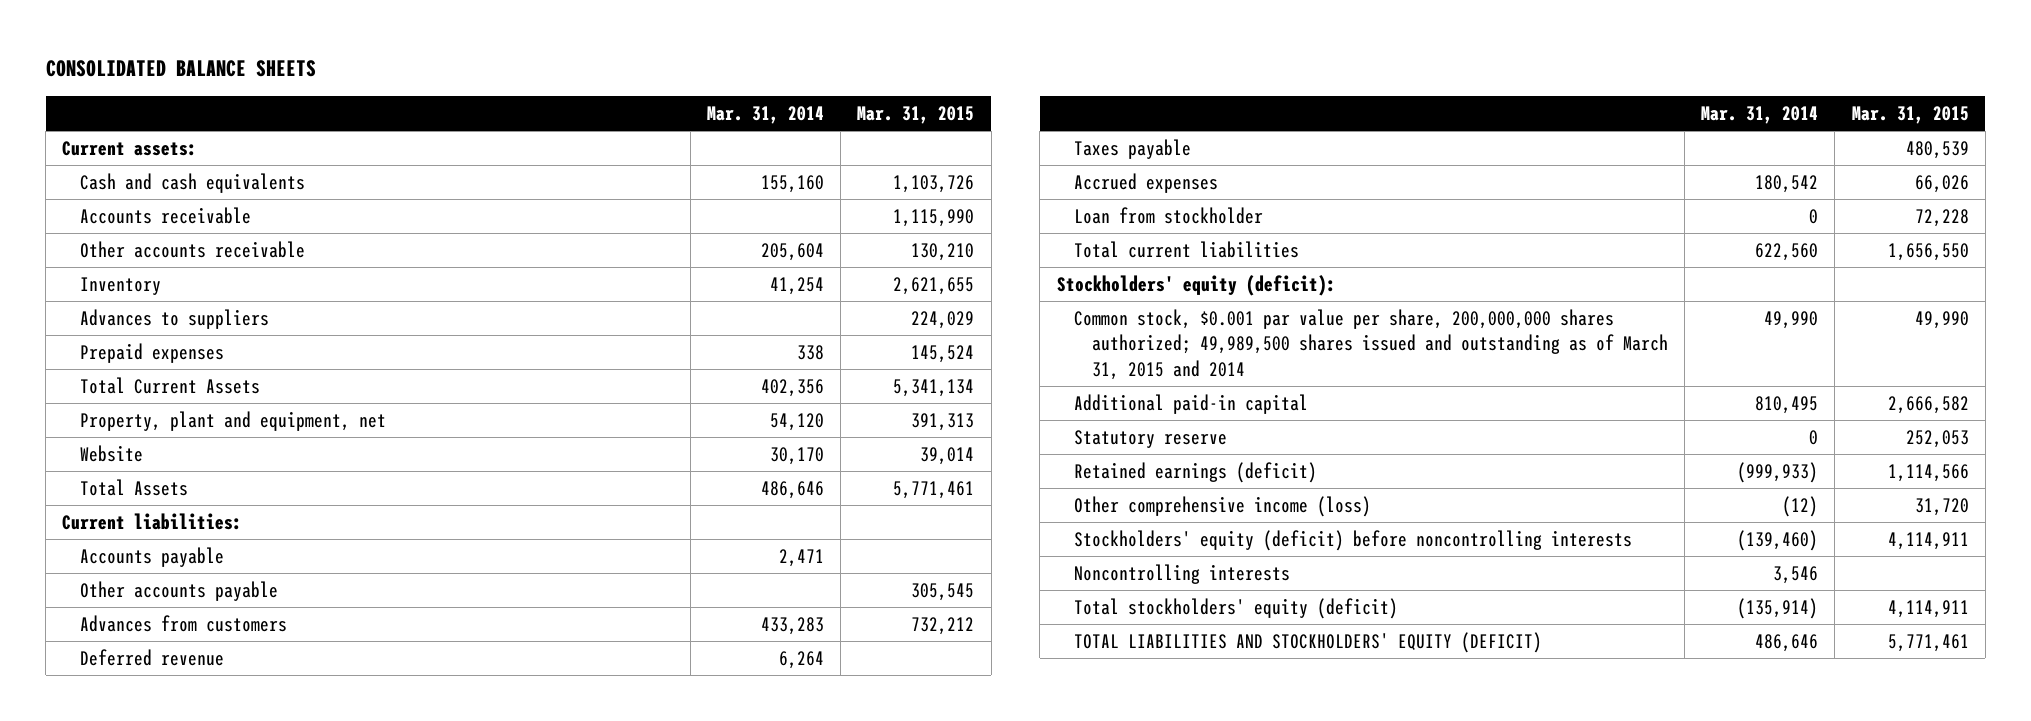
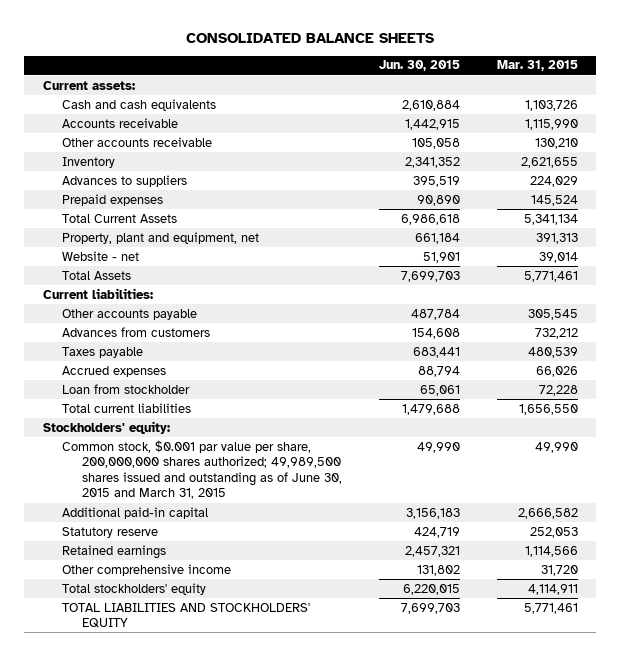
- | Mar. 31, 2014 | Mar. 31, 2015
+ | Jun. 30, 2015 | Mar. 31, 2015
- Website | 30,170 | 39,014
+ Website - net | 51,901 | 39,014
- Accounts payable | 2,471 |
- Deferred revenue | 6,264 |
- Stockholders' equity (deficit):
- Common stock, $0.001 par value per share, 200,000,000 shares authorized; 49,989,500 shares issued and outstanding as of March 31, 2015 and 2014 | 49,990 | 49,990
+ Stockholders' equity:
+ Common stock, $0.001 par value per share, 200,000,000 shares authorized; 49,989,500 shares issued and outstanding as of June 30, 2015 and March 31, 2015 | 49,990 | 49,990
- Retained earnings (deficit) | (999,933) | 1,114,566
- Other comprehensive income (loss) | (12) | 31,720
- Stockholders' equity (deficit) before noncontrolling interests | (139,460) | 4,114,911
- Noncontrolling interests | 3,546 |
- Total stockholders' equity (deficit) | (135,914) | 4,114,911
- TOTAL LIABILITIES AND STOCKHOLDERS' EQUITY (DEFICIT) | 486,646 | 5,771,461
+ Retained earnings | 2,457,321 | 1,114,566
+ Other comprehensive income | 131,802 | 31,720
+ Total stockholders' equity | 6,220,015 | 4,114,911
+ TOTAL LIABILITIES AND STOCKHOLDERS' EQUITY | 7,699,703 | 5,771,461

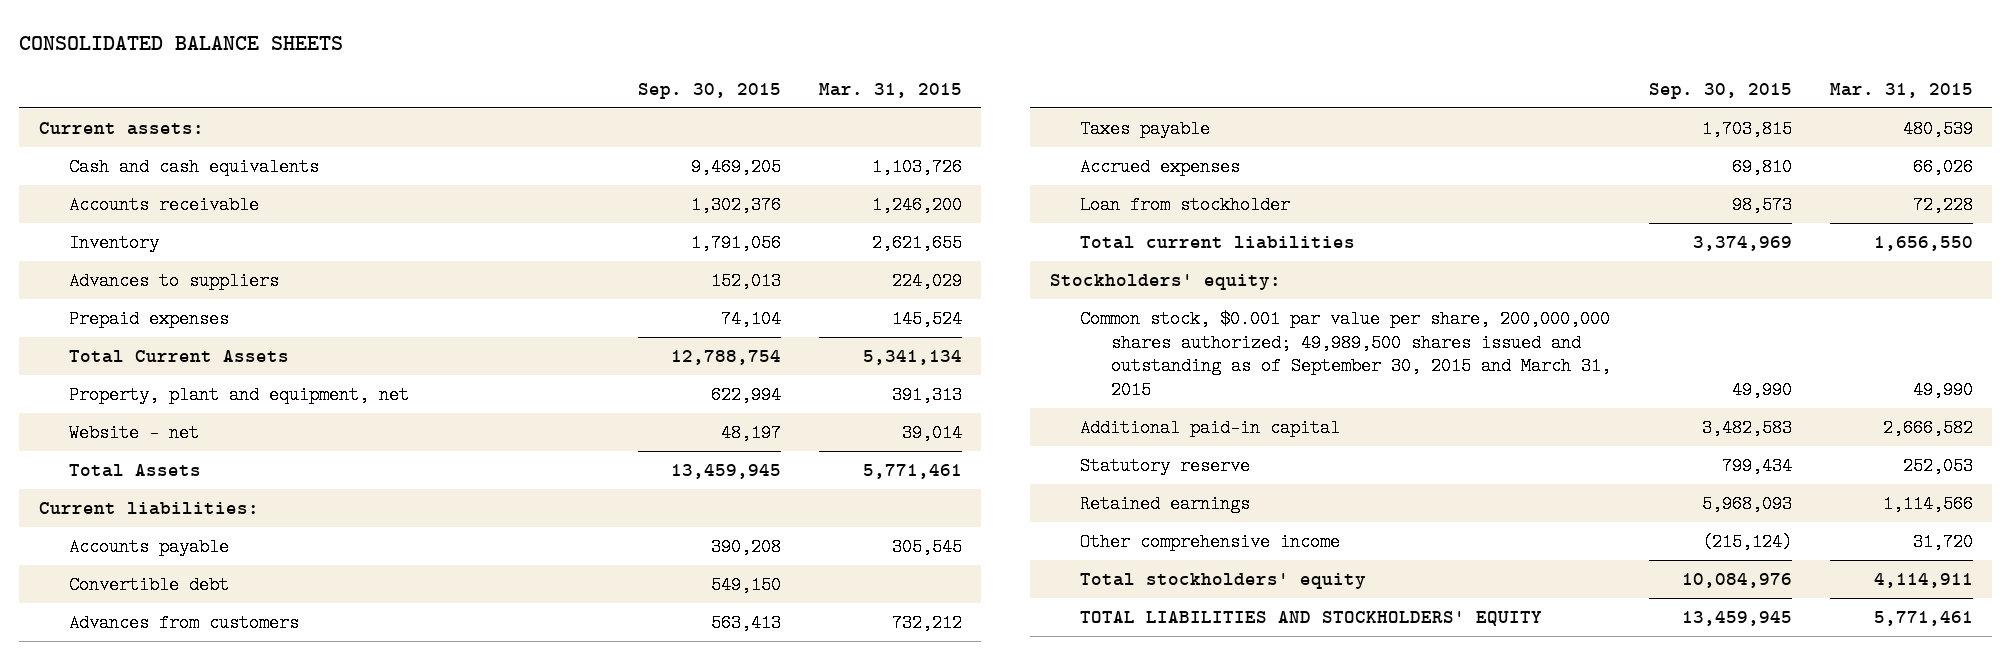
- | Jun. 30, 2015 | Mar. 31, 2015
+ | Sep. 30, 2015 | Mar. 31, 2015
- Accounts receivable | 1,442,915 | 1,115,990
- Other accounts receivable | 105,058 | 130,210
+ Accounts receivable | 1,302,376 | 1,246,200
- Other accounts payable | 487,784 | 305,545
+ Accounts payable | 390,208 | 305,545
+ Convertible debt | 549,150 |
- Common stock, $0.001 par value per share, 200,000,000 shares authorized; 49,989,500 shares issued and outstanding as of June 30, 2015 and March 31, 2015 | 49,990 | 49,990
+ Common stock, $0.001 par value per share, 200,000,000 shares authorized; 49,989,500 shares issued and outstanding as of September 30, 2015 and March 31, 2015 | 49,990 | 49,990

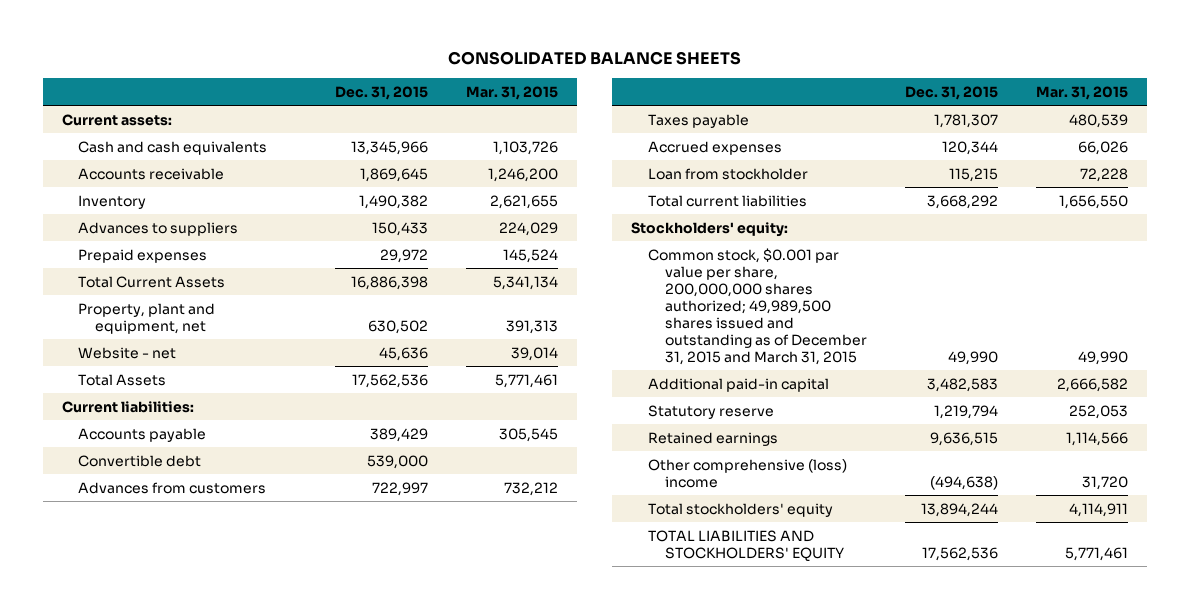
- | Sep. 30, 2015 | Mar. 31, 2015
+ | Dec. 31, 2015 | Mar. 31, 2015
- Common stock, $0.001 par value per share, 200,000,000 shares authorized; 49,989,500 shares issued and outstanding as of September 30, 2015 and March 31, 2015 | 49,990 | 49,990
+ Common stock, $0.001 par value per share, 200,000,000 shares authorized; 49,989,500 shares issued and outstanding as of December 31, 2015 and March 31, 2015 | 49,990 | 49,990
- Other comprehensive income | (215,124) | 31,720
+ Other comprehensive (loss) income | (494,638) | 31,720

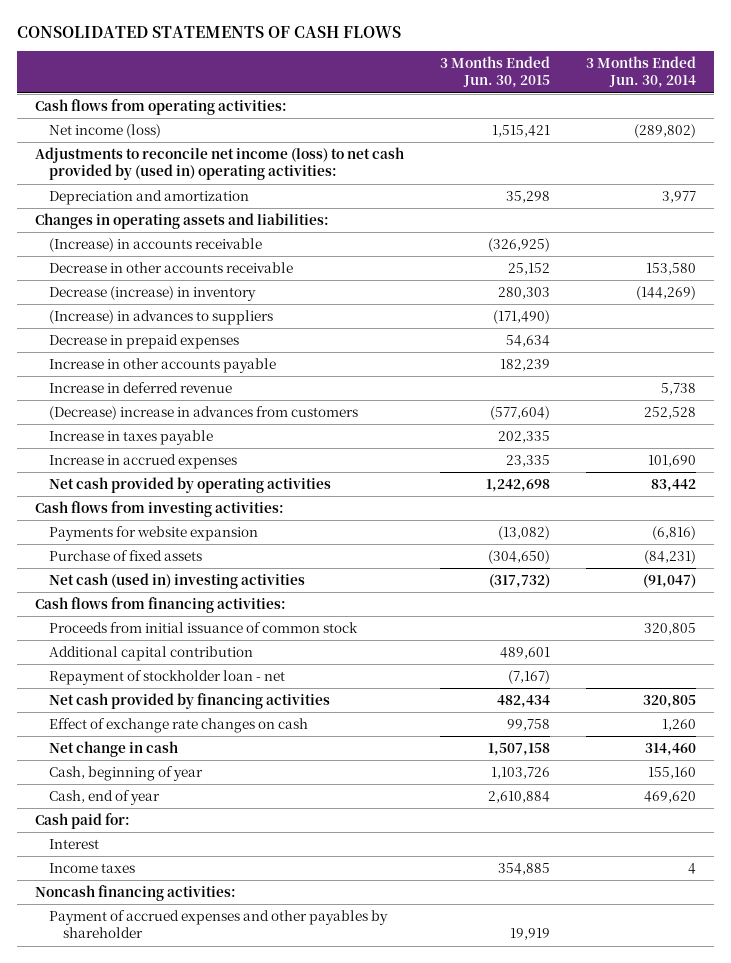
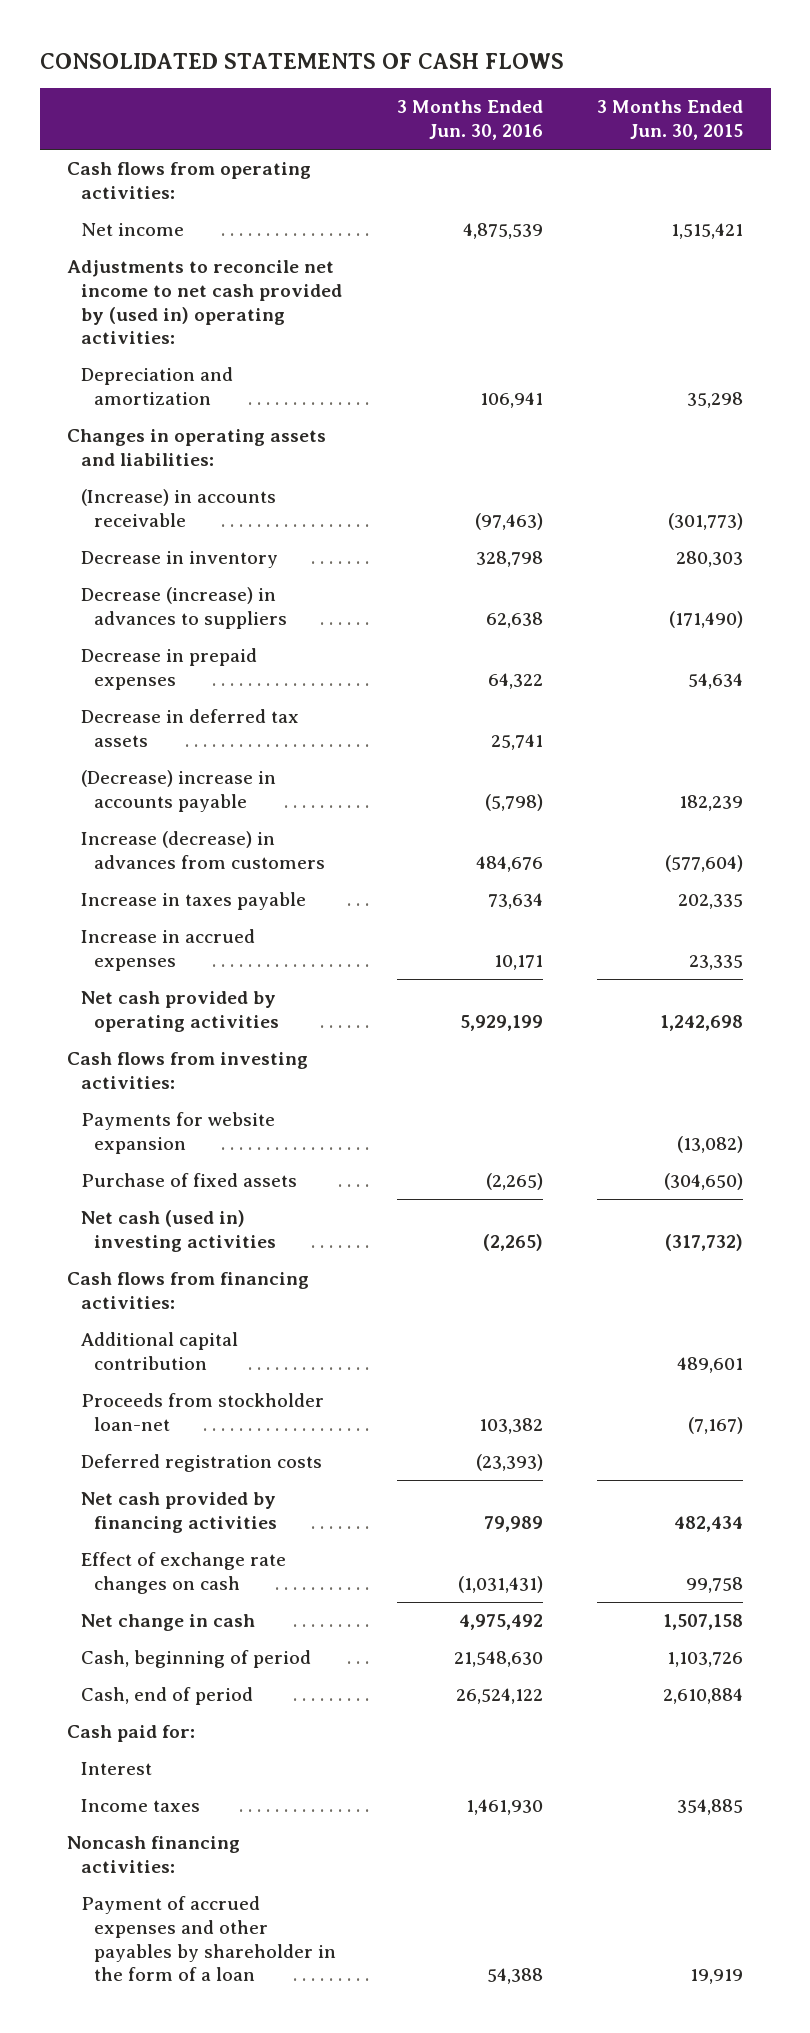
- | 3 Months Ended Jun. 30, 2015 | 3 Months Ended Jun. 30, 2014
+ | 3 Months Ended Jun. 30, 2016 | 3 Months Ended Jun. 30, 2015
- Net income (loss) | 1,515,421 | (289,802)
- Adjustments to reconcile net income (loss) to net cash provided by (used in) operating activities:
+ Net income | 4,875,539 | 1,515,421
+ Adjustments to reconcile net income to net cash provided by (used in) operating activities:
- (Increase) in accounts receivable | (326,925) |
- Decrease in other accounts receivable | 25,152 | 153,580
- Decrease (increase) in inventory | 280,303 | (144,269)
- (Increase) in advances to suppliers | (171,490) |
+ (Increase) in accounts receivable | (97,463) | (301,773)
+ Decrease in inventory | 328,798 | 280,303
+ Decrease (increase) in advances to suppliers | 62,638 | (171,490)
- Increase in other accounts payable | 182,239 |
- Increase in deferred revenue | | 5,738
- (Decrease) increase in advances from customers | (577,604) | 252,528
+ Decrease in deferred tax assets | 25,741 |
+ (Decrease) increase in accounts payable | (5,798) | 182,239
+ Increase (decrease) in advances from customers | 484,676 | (577,604)
- Proceeds from initial issuance of common stock | | 320,805
- Repayment of stockholder loan - net | (7,167) |
+ Proceeds from stockholder loan-net | 103,382 | (7,167)
+ Deferred registration costs | (23,393) |
- Cash, beginning of year | 1,103,726 | 155,160
- Cash, end of year | 2,610,884 | 469,620
+ Cash, beginning of period | 21,548,630 | 1,103,726
+ Cash, end of period | 26,524,122 | 2,610,884
- Payment of accrued expenses and other payables by shareholder | 19,919 |
+ Payment of accrued expenses and other payables by shareholder in the form of a loan | 54,388 | 19,919

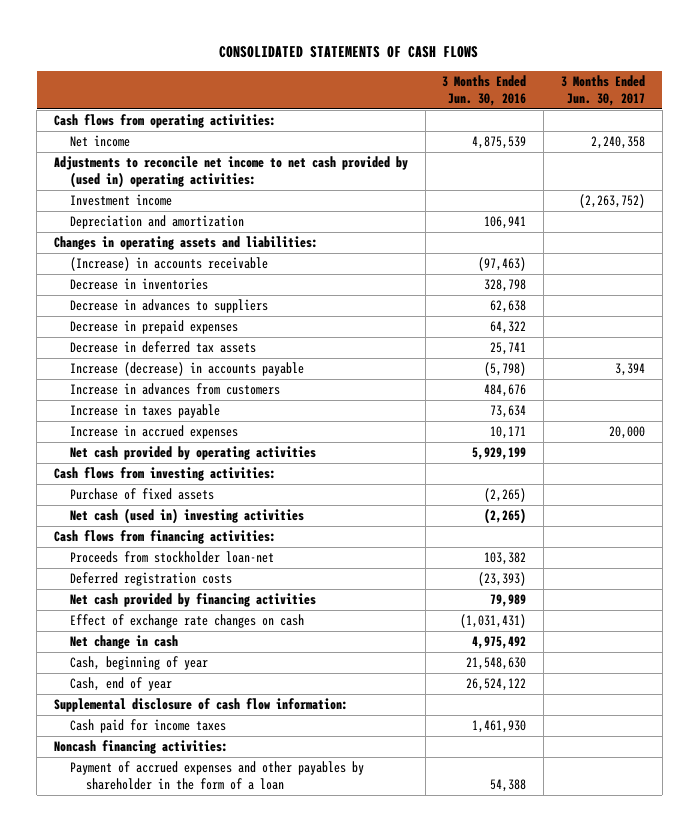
- | 3 Months Ended Jun. 30, 2016 | 3 Months Ended Jun. 30, 2015
+ | 3 Months Ended Jun. 30, 2016 | 3 Months Ended Jun. 30, 2017
+ Investment income | | (2,263,752)
- Decrease in inventory | 328,798 | 280,303
- Decrease (increase) in advances to suppliers | 62,638 | (171,490)
+ Decrease in inventories | 328,798 |
+ Decrease in advances to suppliers | 62,638 |
- (Decrease) increase in accounts payable | (5,798) | 182,239
- Increase (decrease) in advances from customers | 484,676 | (577,604)
+ Increase (decrease) in accounts payable | (5,798) | 3,394
+ Increase in advances from customers | 484,676 |
- Payments for website expansion | | (13,082)
- Additional capital contribution | | 489,601
- Cash, beginning of period | 21,548,630 | 1,103,726
- Cash, end of period | 26,524,122 | 2,610,884
- Cash paid for:
- Interest
- Income taxes | 1,461,930 | 354,885
+ Cash, beginning of year | 21,548,630 |
+ Cash, end of year | 26,524,122 |
+ Supplemental disclosure of cash flow information:
+ Cash paid for income taxes | 1,461,930 |

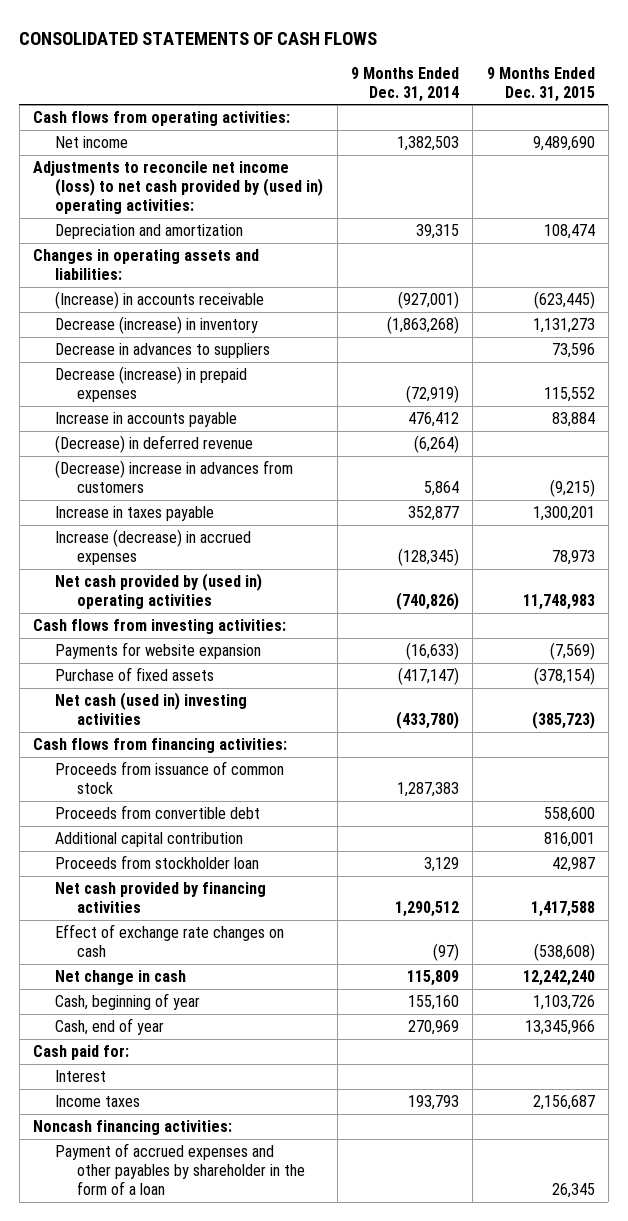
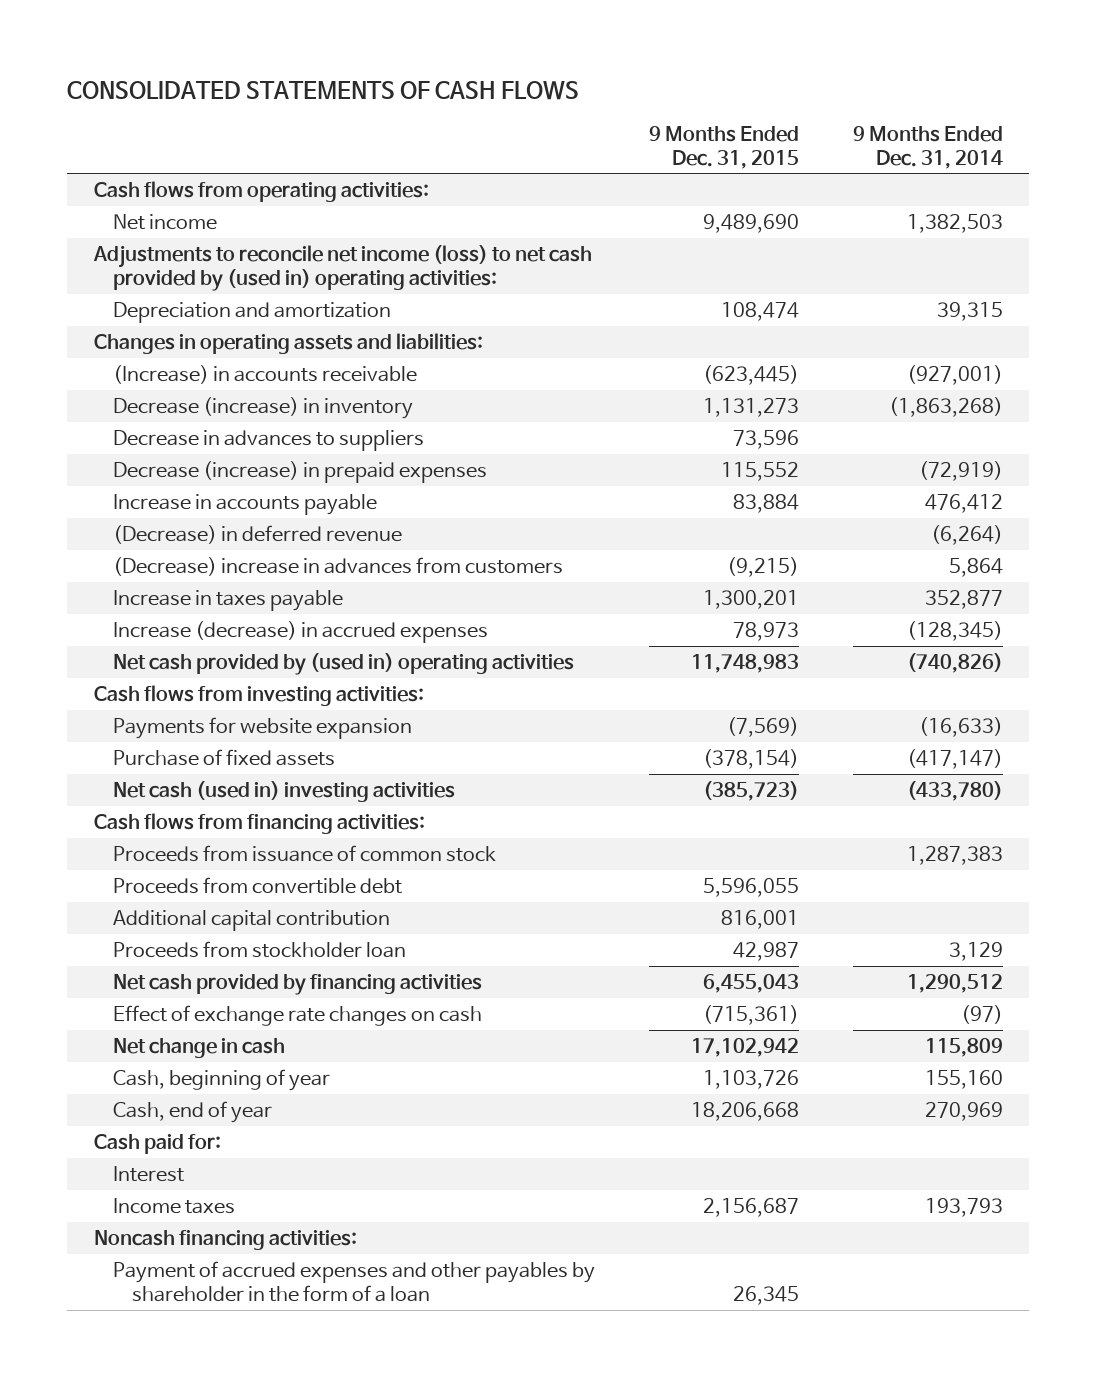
- | 9 Months Ended Dec. 31, 2014 | 9 Months Ended Dec. 31, 2015
+ | 9 Months Ended Dec. 31, 2015 | 9 Months Ended Dec. 31, 2014
- Proceeds from convertible debt | | 558,600
+ Proceeds from convertible debt | 5,596,055 |
- Net cash provided by financing activities | 1,290,512 | 1,417,588
- Effect of exchange rate changes on cash | (97) | (538,608)
- Net change in cash | 115,809 | 12,242,240
+ Net cash provided by financing activities | 6,455,043 | 1,290,512
+ Effect of exchange rate changes on cash | (715,361) | (97)
+ Net change in cash | 17,102,942 | 115,809
- Cash, end of year | 270,969 | 13,345,966
+ Cash, end of year | 18,206,668 | 270,969

